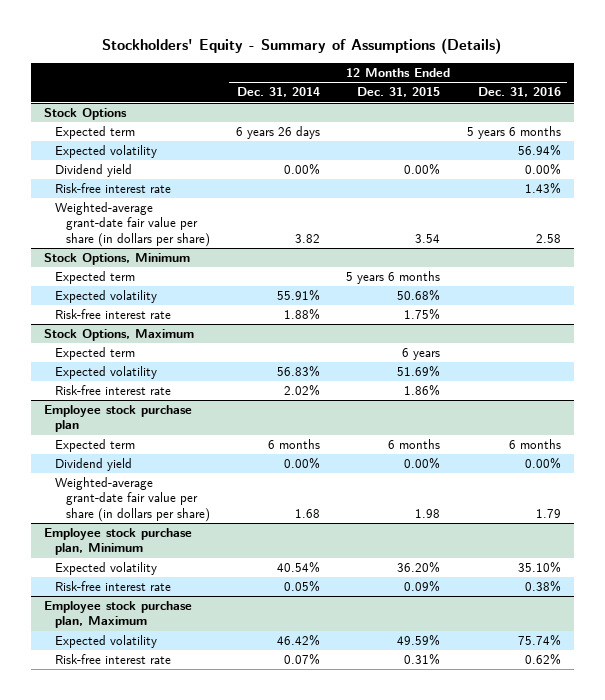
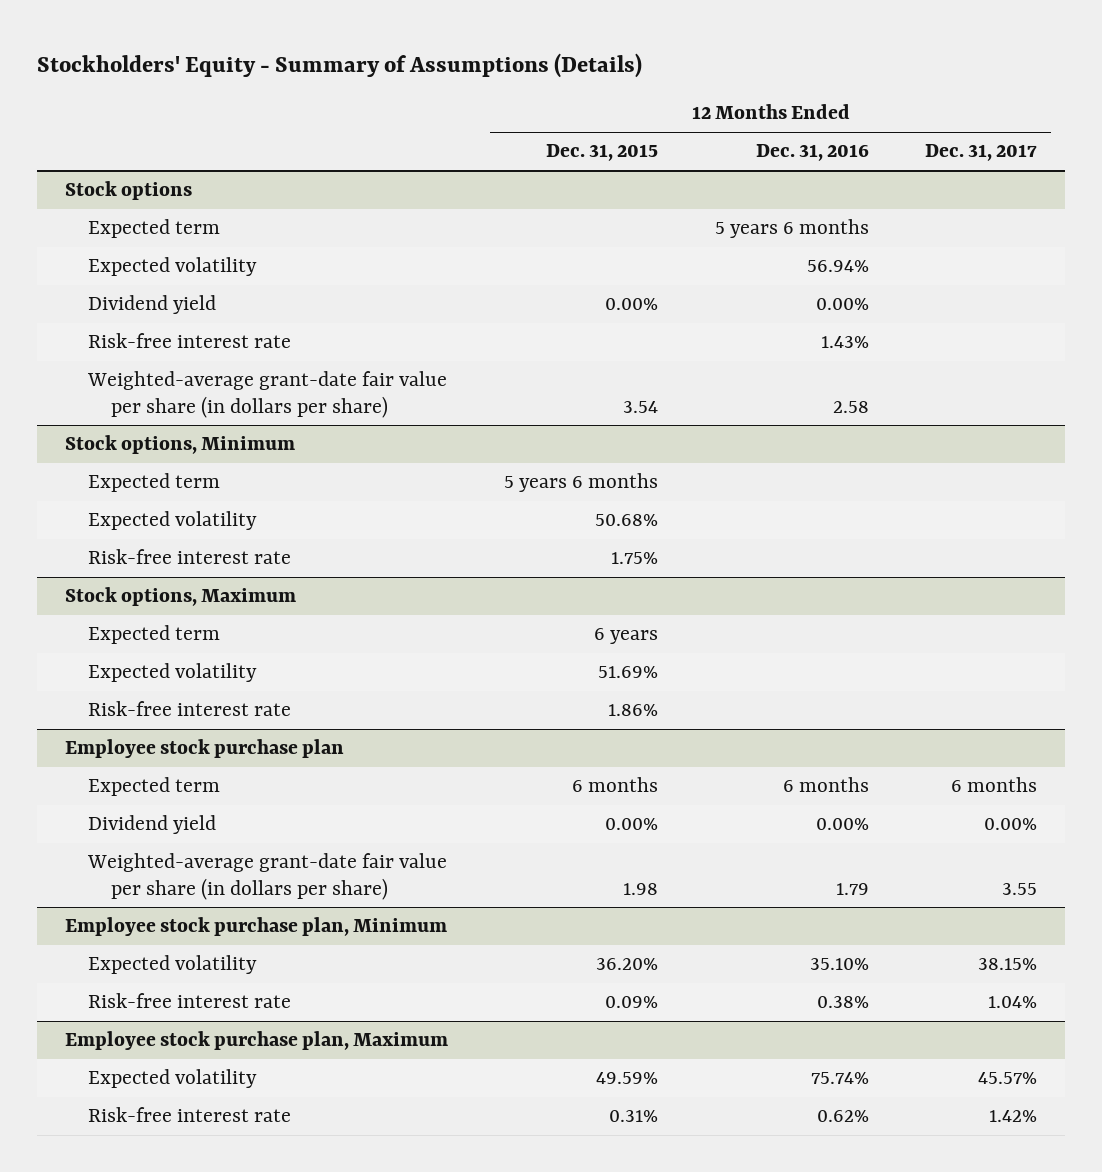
- | 12 Months Ended Dec. 31, 2014 | 12 Months Ended Dec. 31, 2015 | 12 Months Ended Dec. 31, 2016
+ | 12 Months Ended Dec. 31, 2015 | 12 Months Ended Dec. 31, 2016 | 12 Months Ended Dec. 31, 2017
- Stock Options
+ Stock options
- Stock Options, Minimum
+ Stock options, Minimum
- Stock Options, Maximum
+ Stock options, Maximum

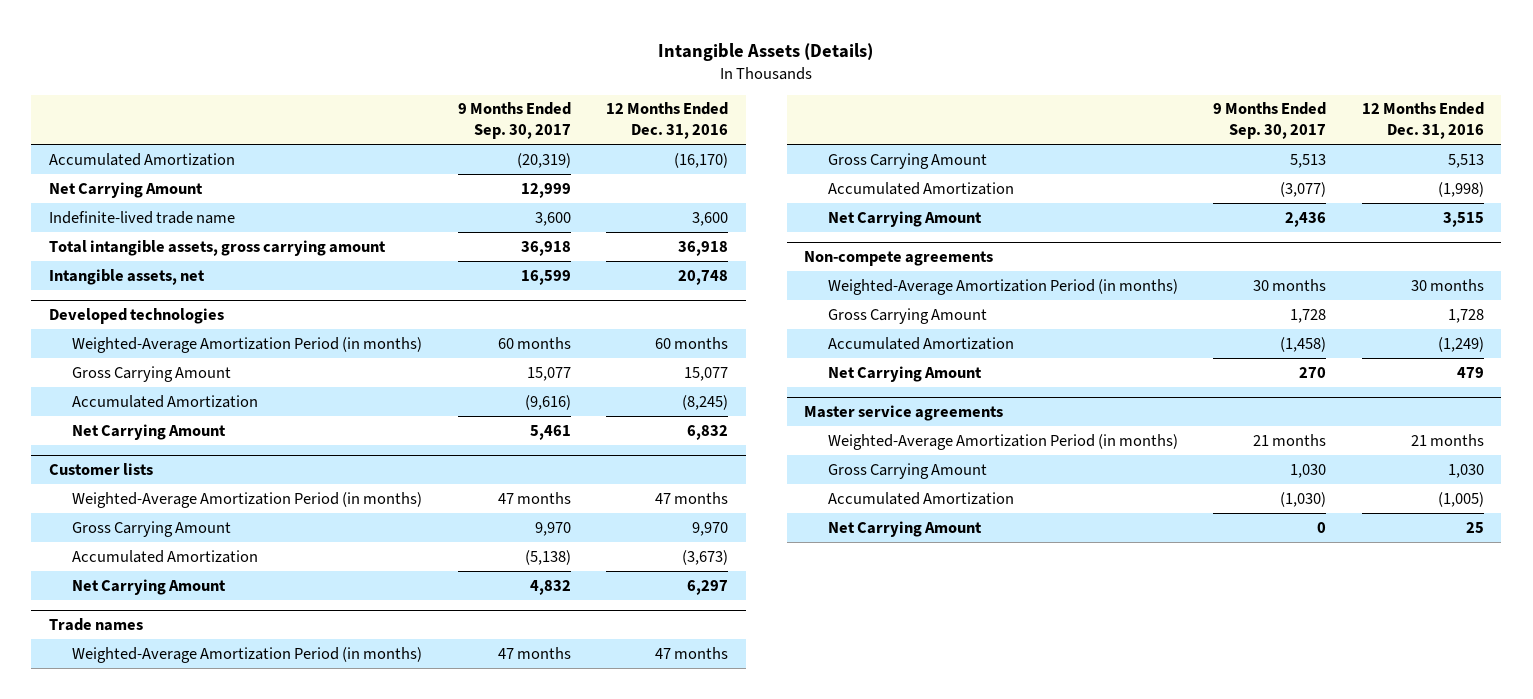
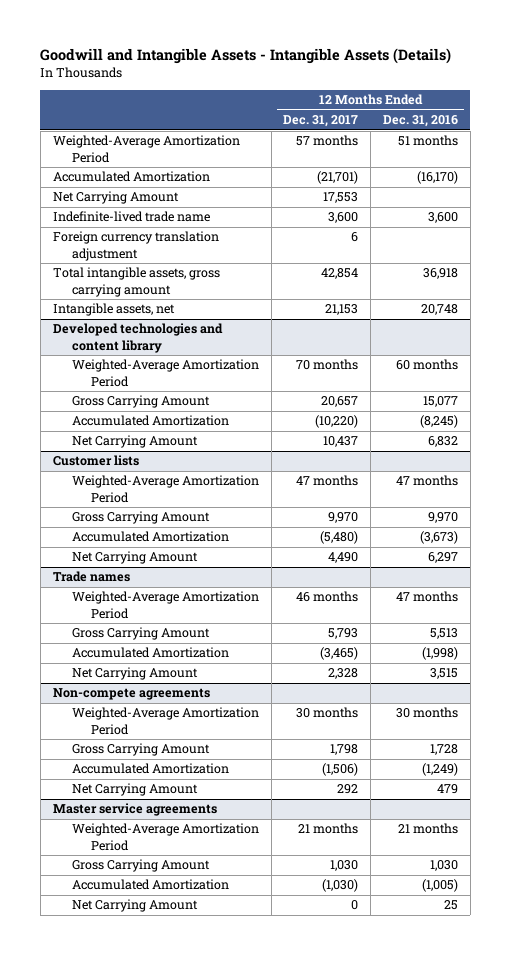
- Intangible Assets (Details)
+ Goodwill and Intangible Assets - Intangible Assets (Details)
- | 9 Months Ended Sep. 30, 2017 | 12 Months Ended Dec. 31, 2016
+ | 12 Months Ended Dec. 31, 2017 | 12 Months Ended Dec. 31, 2016
+ Weighted-Average Amortization Period | 57 months | 51 months
+ Foreign currency translation adjustment | 6 |
- Developed technologies
- Weighted-Average Amortization Period (in months) | 60 months | 60 months
+ Developed technologies and content library
+ Weighted-Average Amortization Period | 70 months | 60 months
@ Customer lists
- Weighted-Average Amortization Period (in months) | 47 months | 47 months
+ Weighted-Average Amortization Period | 47 months | 47 months
@ Trade names
- Weighted-Average Amortization Period (in months) | 47 months | 47 months
+ Weighted-Average Amortization Period | 46 months | 47 months
@ Non-compete agreements
- Weighted-Average Amortization Period (in months) | 30 months | 30 months
+ Weighted-Average Amortization Period | 30 months | 30 months
@ Master service agreements
- Weighted-Average Amortization Period (in months) | 21 months | 21 months
+ Weighted-Average Amortization Period | 21 months | 21 months

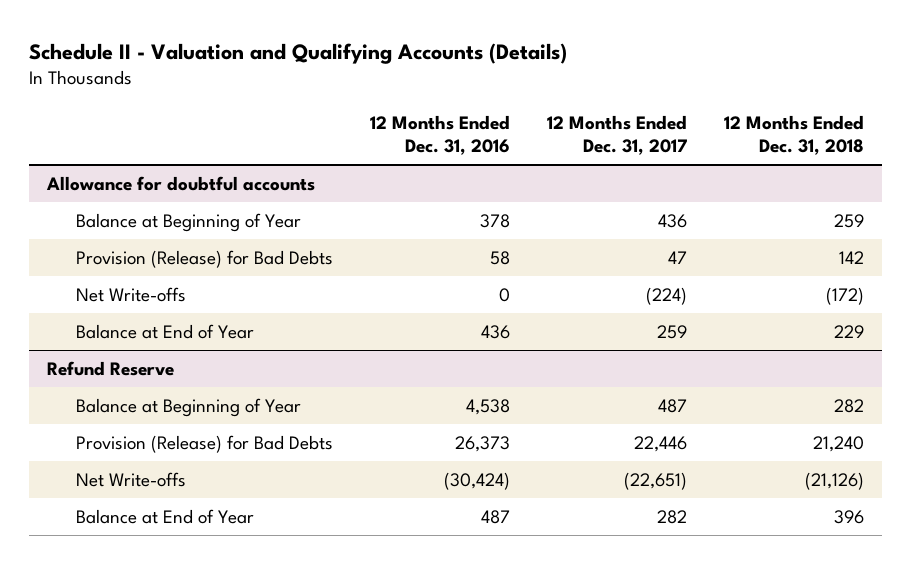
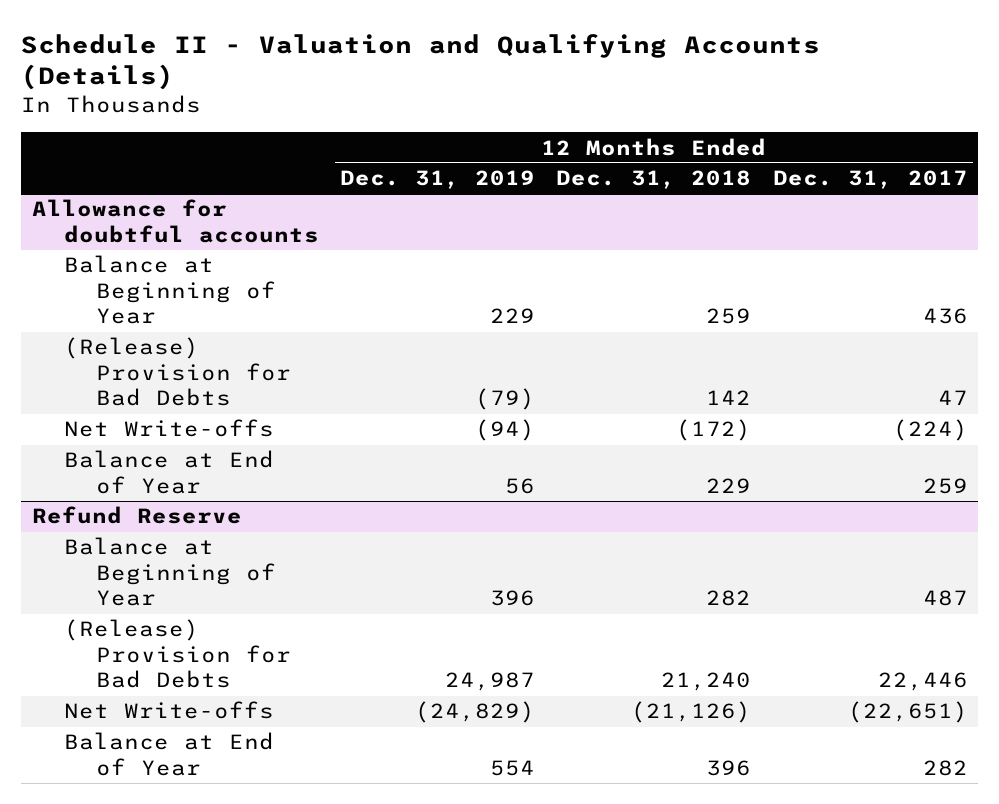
- | 12 Months Ended Dec. 31, 2016 | 12 Months Ended Dec. 31, 2017 | 12 Months Ended Dec. 31, 2018
+ | 12 Months Ended Dec. 31, 2019 | 12 Months Ended Dec. 31, 2018 | 12 Months Ended Dec. 31, 2017
@ Allowance for doubtful accounts
- Provision (Release) for Bad Debts | 58 | 47 | 142
+ (Release) Provision for Bad Debts | (79) | 142 | 47
@ Refund Reserve
- Provision (Release) for Bad Debts | 26,373 | 22,446 | 21,240
+ (Release) Provision for Bad Debts | 24,987 | 21,240 | 22,446

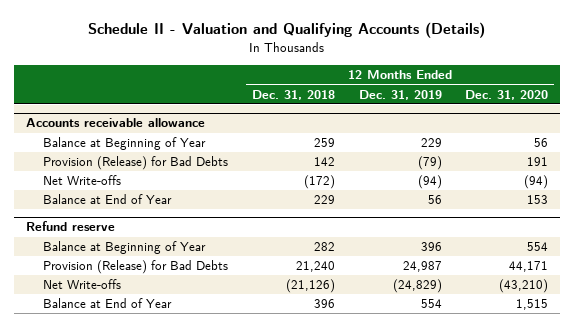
- | 12 Months Ended Dec. 31, 2019 | 12 Months Ended Dec. 31, 2018 | 12 Months Ended Dec. 31, 2017
+ | 12 Months Ended Dec. 31, 2018 | 12 Months Ended Dec. 31, 2019 | 12 Months Ended Dec. 31, 2020
- Allowance for doubtful accounts
+ Accounts receivable allowance
- (Release) Provision for Bad Debts | (79) | 142 | 47
+ Provision (Release) for Bad Debts | 142 | (79) | 191
- Refund Reserve
+ Refund reserve
- (Release) Provision for Bad Debts | 24,987 | 21,240 | 22,446
+ Provision (Release) for Bad Debts | 21,240 | 24,987 | 44,171

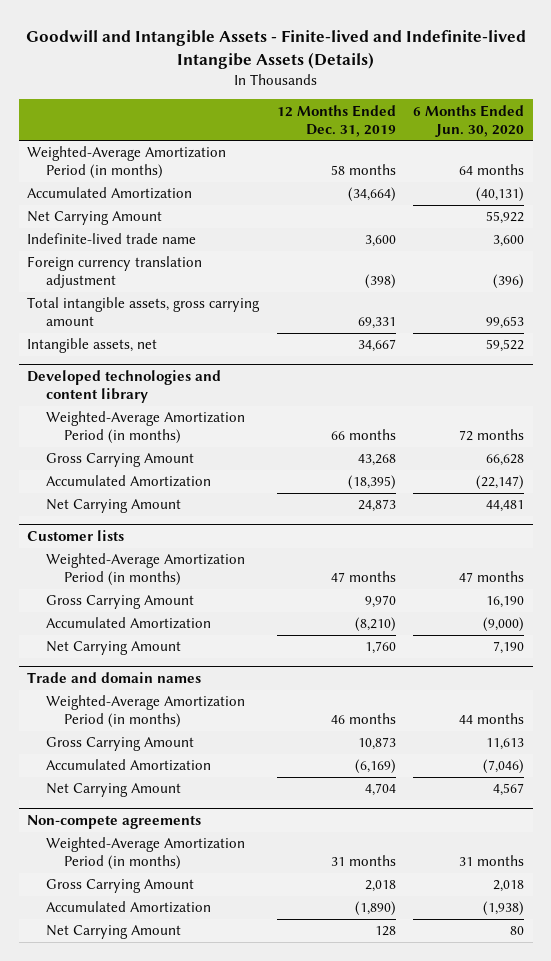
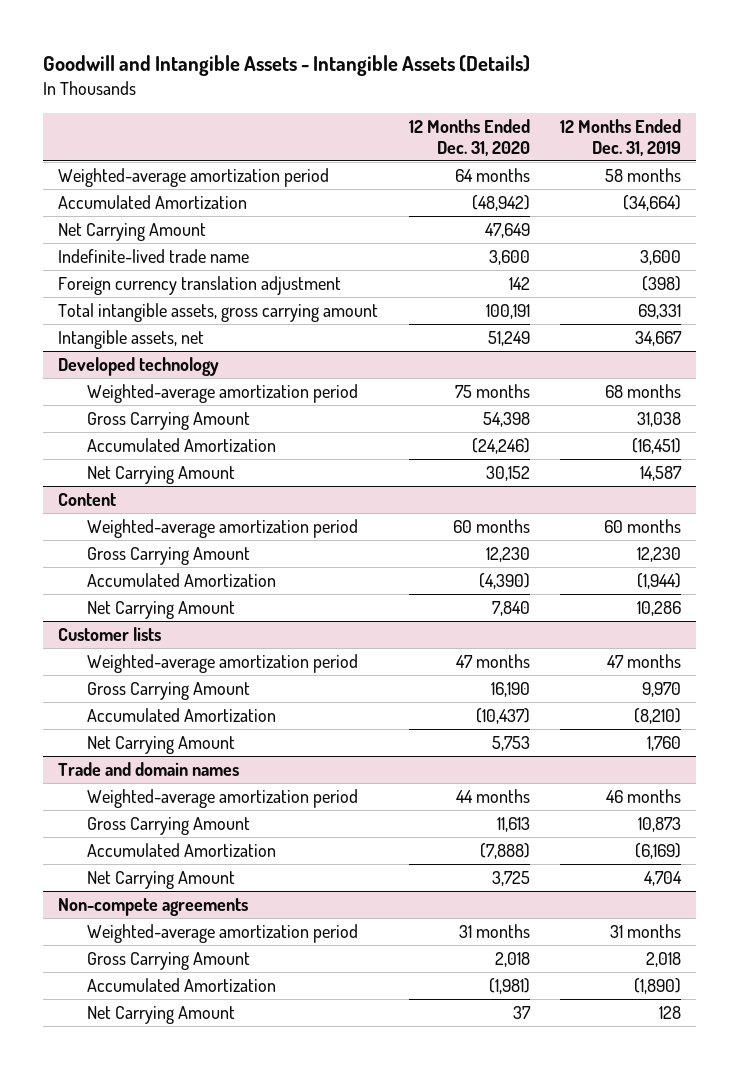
- Goodwill and Intangible Assets - Finite-lived and Indefinite-lived Intangibe Assets (Details)
+ Goodwill and Intangible Assets - Intangible Assets (Details)
- | 12 Months Ended Dec. 31, 2019 | 6 Months Ended Jun. 30, 2020
+ | 12 Months Ended Dec. 31, 2020 | 12 Months Ended Dec. 31, 2019
- Weighted-Average Amortization Period (in months) | 58 months | 64 months
+ Weighted-average amortization period | 64 months | 58 months
- Developed technologies and content library
- Weighted-Average Amortization Period (in months) | 66 months | 72 months
- Gross Carrying Amount | 43,268 | 66,628
- Accumulated Amortization | (18,395) | (22,147)
- Net Carrying Amount | 24,873 | 44,481
+ Developed technology
+ Weighted-average amortization period | 75 months | 68 months
+ Gross Carrying Amount | 54,398 | 31,038
+ Accumulated Amortization | (24,246) | (16,451)
+ Net Carrying Amount | 30,152 | 14,587
+ Content
+ Weighted-average amortization period | 60 months | 60 months
+ Gross Carrying Amount | 12,230 | 12,230
+ Accumulated Amortization | (4,390) | (1,944)
+ Net Carrying Amount | 7,840 | 10,286
@ Customer lists
- Weighted-Average Amortization Period (in months) | 47 months | 47 months
+ Weighted-average amortization period | 47 months | 47 months
@ Trade and domain names
- Weighted-Average Amortization Period (in months) | 46 months | 44 months
+ Weighted-average amortization period | 44 months | 46 months
@ Non-compete agreements
- Weighted-Average Amortization Period (in months) | 31 months | 31 months
+ Weighted-average amortization period | 31 months | 31 months

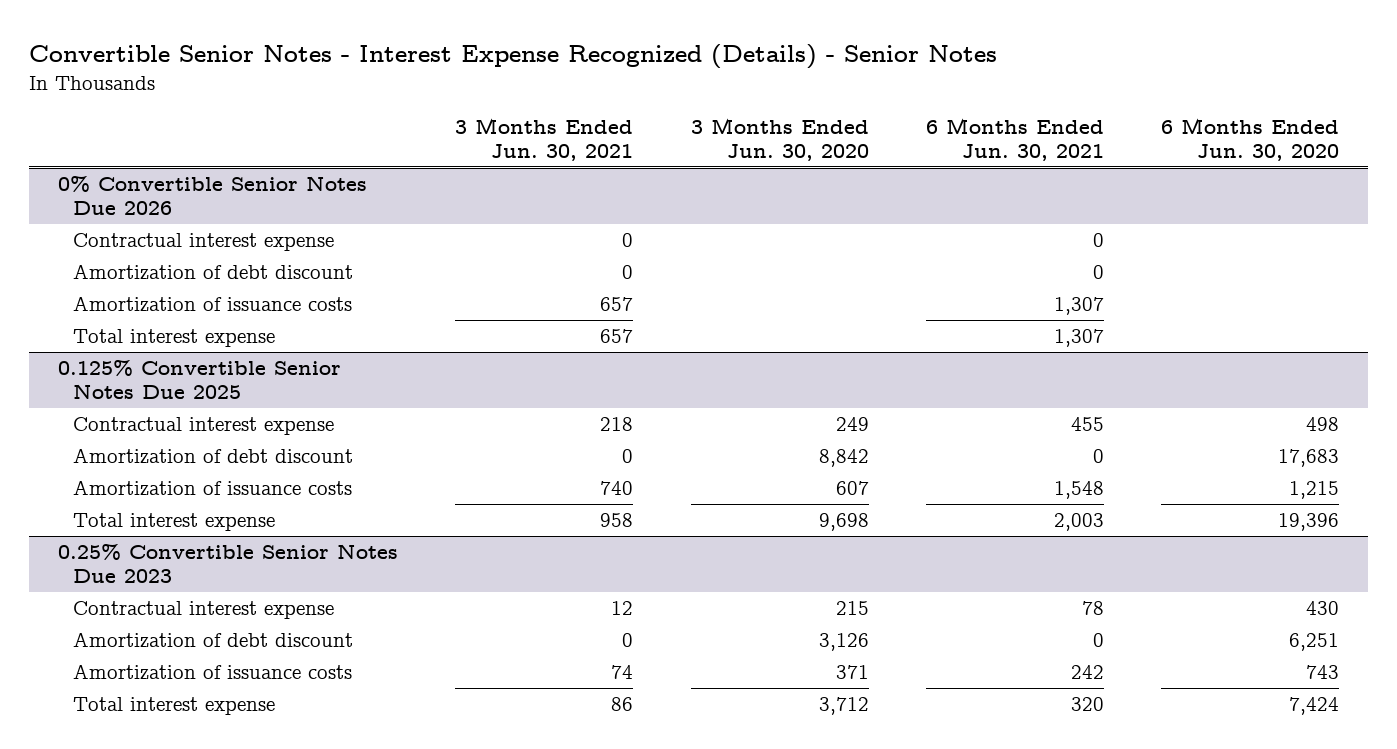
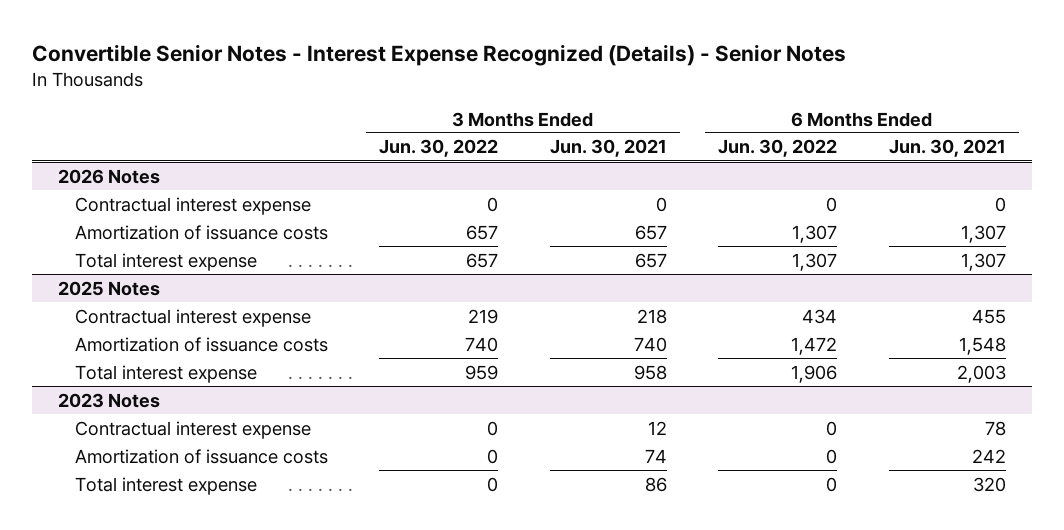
- | 3 Months Ended Jun. 30, 2021 | 3 Months Ended Jun. 30, 2020 | 6 Months Ended Jun. 30, 2021 | 6 Months Ended Jun. 30, 2020
+ | 3 Months Ended Jun. 30, 2022 | 3 Months Ended Jun. 30, 2021 | 6 Months Ended Jun. 30, 2022 | 6 Months Ended Jun. 30, 2021
- 0% Convertible Senior Notes Due 2026
+ 2026 Notes
- Amortization of debt discount | 0 | | 0 |
- 0.125% Convertible Senior Notes Due 2025
+ 2025 Notes
- Amortization of debt discount | 0 | 8,842 | 0 | 17,683
- 0.25% Convertible Senior Notes Due 2023
+ 2023 Notes
- Amortization of debt discount | 0 | 3,126 | 0 | 6,251

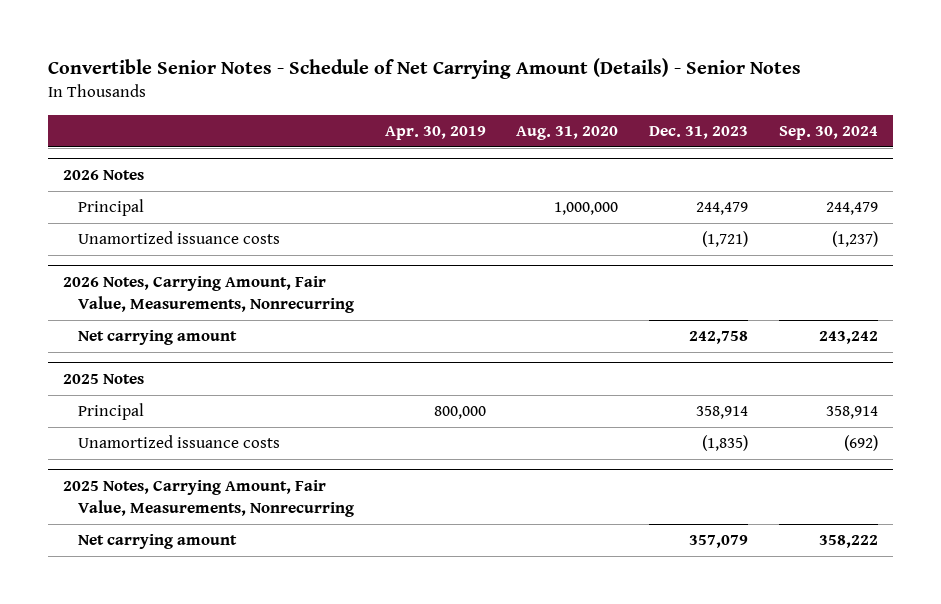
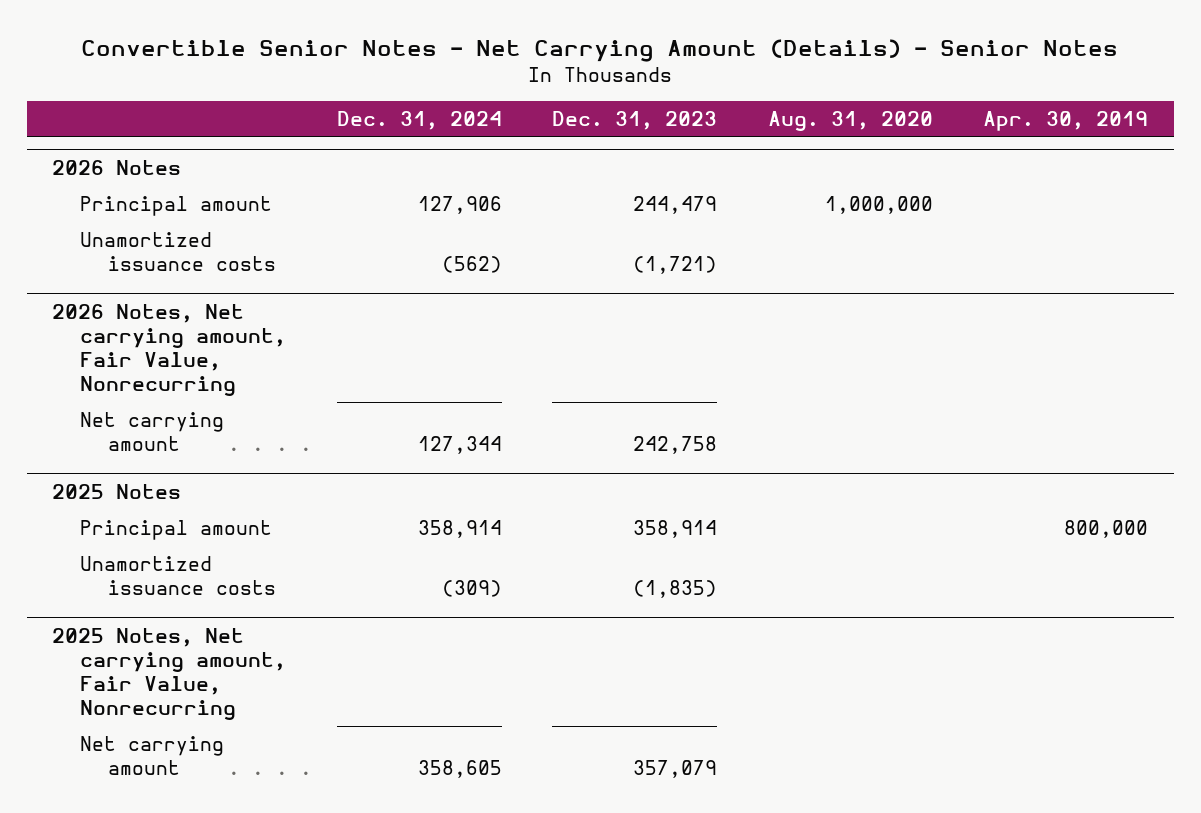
- Convertible Senior Notes - Schedule of Net Carrying Amount (Details) - Senior Notes
+ Convertible Senior Notes - Net Carrying Amount (Details) - Senior Notes
- | Apr. 30, 2019 | Aug. 31, 2020 | Dec. 31, 2023 | Sep. 30, 2024
+ | Dec. 31, 2024 | Dec. 31, 2023 | Aug. 31, 2020 | Apr. 30, 2019
@ 2026 Notes
- Principal | | 1,000,000 | 244,479 | 244,479
+ Principal amount | 127,906 | 244,479 | 1,000,000 |
- 2026 Notes, Carrying Amount, Fair Value, Measurements, Nonrecurring
+ 2026 Notes, Net carrying amount, Fair Value, Nonrecurring
@ 2025 Notes
- Principal | 800,000 | | 358,914 | 358,914
+ Principal amount | 358,914 | 358,914 | | 800,000
- 2025 Notes, Carrying Amount, Fair Value, Measurements, Nonrecurring
+ 2025 Notes, Net carrying amount, Fair Value, Nonrecurring

